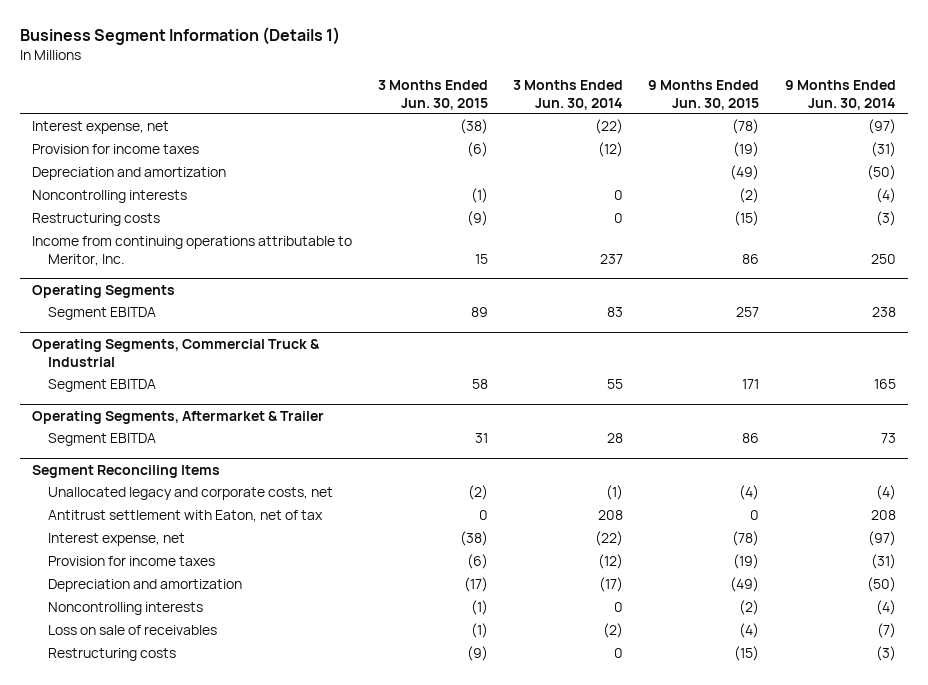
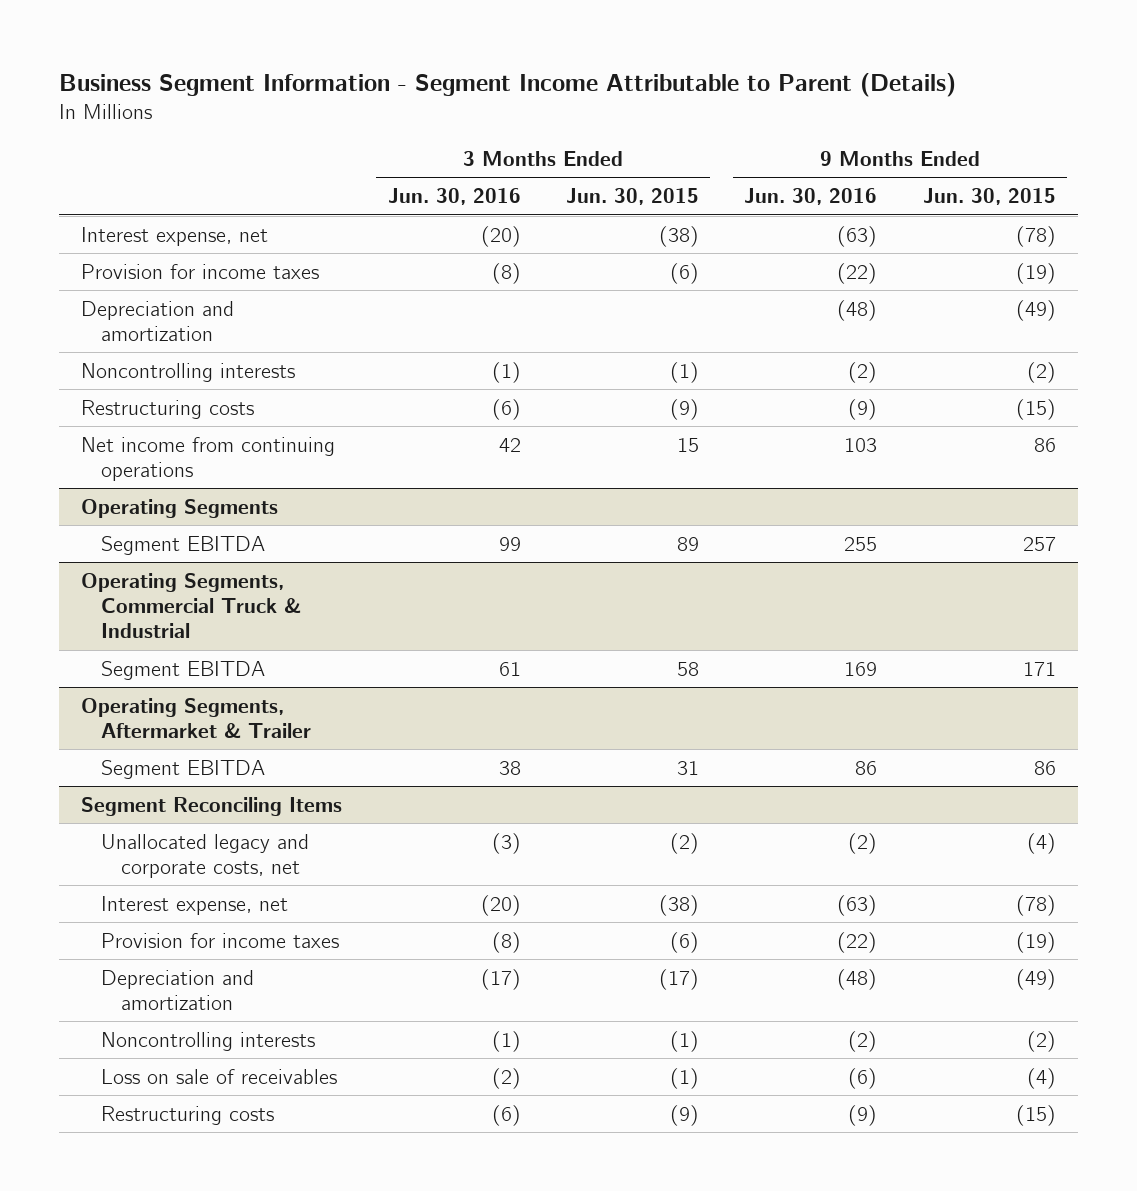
- Business Segment Information (Details 1)
+ Business Segment Information - Segment Income Attributable to Parent (Details)
- | 3 Months Ended Jun. 30, 2015 | 3 Months Ended Jun. 30, 2014 | 9 Months Ended Jun. 30, 2015 | 9 Months Ended Jun. 30, 2014
+ | 3 Months Ended Jun. 30, 2016 | 3 Months Ended Jun. 30, 2015 | 9 Months Ended Jun. 30, 2016 | 9 Months Ended Jun. 30, 2015
- Income from continuing operations attributable to Meritor, Inc. | 15 | 237 | 86 | 250
+ Net income from continuing operations | 42 | 15 | 103 | 86
@ Segment Reconciling Items
- Antitrust settlement with Eaton, net of tax | 0 | 208 | 0 | 208

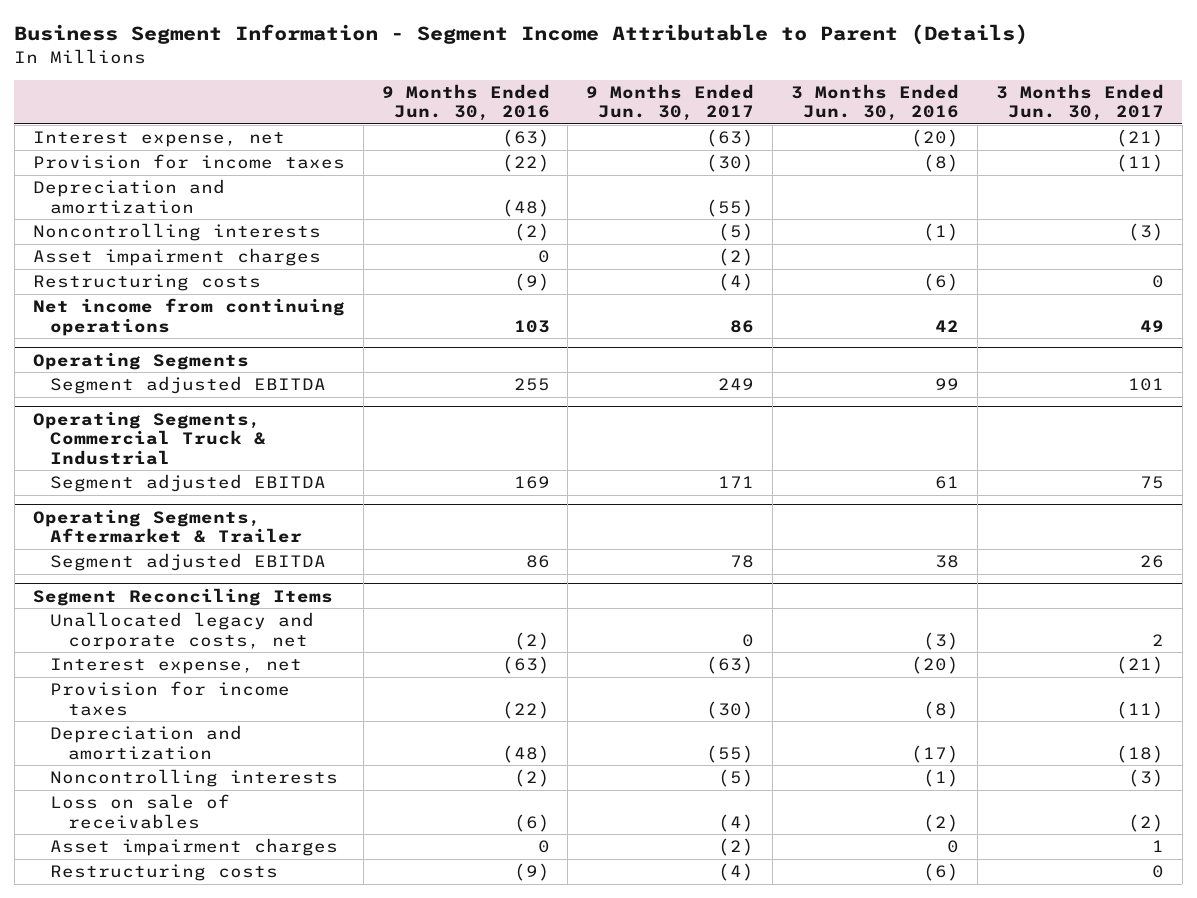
- | 3 Months Ended Jun. 30, 2016 | 3 Months Ended Jun. 30, 2015 | 9 Months Ended Jun. 30, 2016 | 9 Months Ended Jun. 30, 2015
+ | 9 Months Ended Jun. 30, 2016 | 9 Months Ended Jun. 30, 2017 | 3 Months Ended Jun. 30, 2016 | 3 Months Ended Jun. 30, 2017
+ Asset impairment charges | 0 | (2) | |
@ Operating Segments
- Segment EBITDA | 99 | 89 | 255 | 257
+ Segment adjusted EBITDA | 255 | 249 | 99 | 101
@ Operating Segments, Commercial Truck & Industrial
- Segment EBITDA | 61 | 58 | 169 | 171
+ Segment adjusted EBITDA | 169 | 171 | 61 | 75
@ Operating Segments, Aftermarket & Trailer
- Segment EBITDA | 38 | 31 | 86 | 86
+ Segment adjusted EBITDA | 86 | 78 | 38 | 26
@ Segment Reconciling Items
+ Asset impairment charges | 0 | (2) | 0 | 1

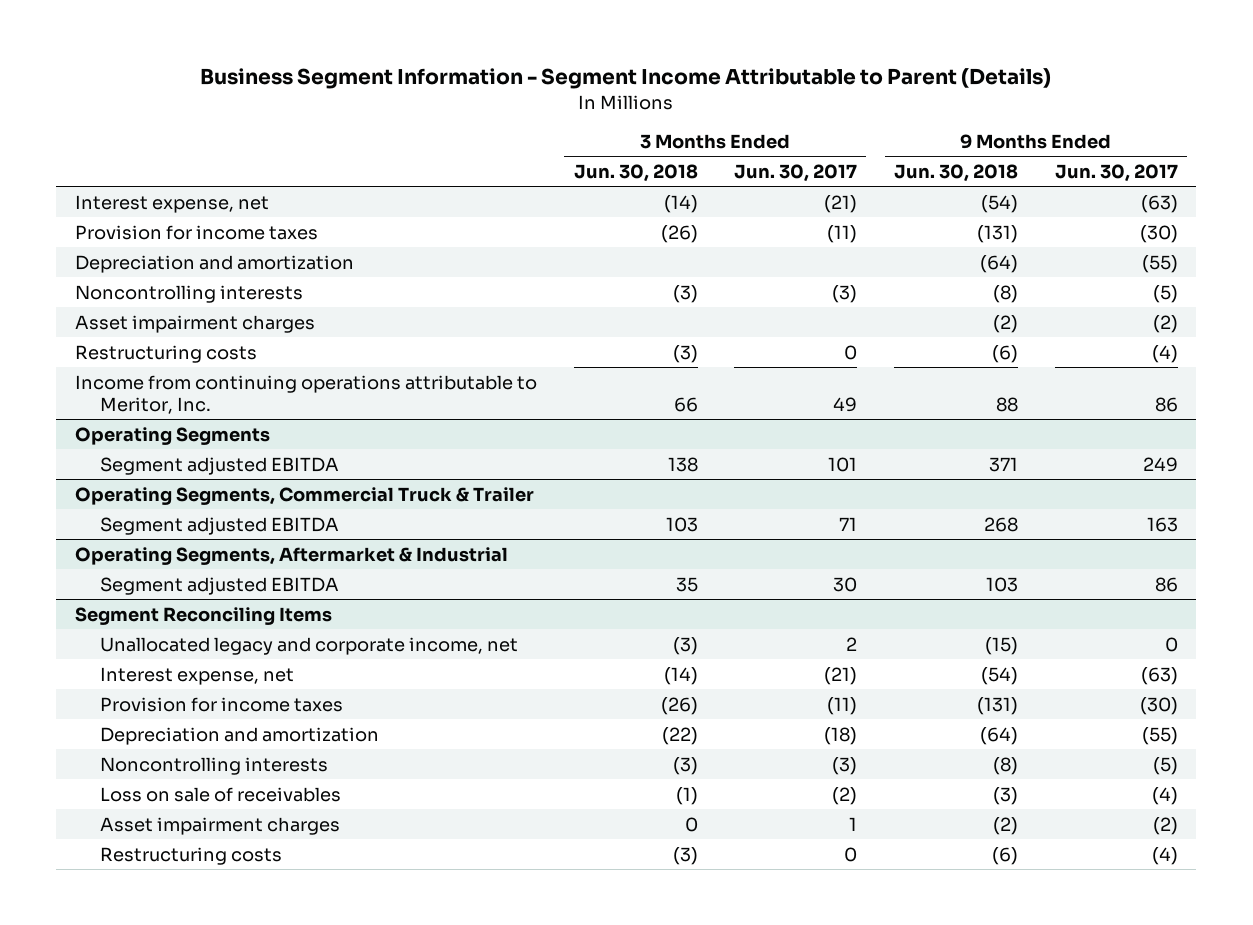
- | 9 Months Ended Jun. 30, 2016 | 9 Months Ended Jun. 30, 2017 | 3 Months Ended Jun. 30, 2016 | 3 Months Ended Jun. 30, 2017
+ | 3 Months Ended Jun. 30, 2018 | 3 Months Ended Jun. 30, 2017 | 9 Months Ended Jun. 30, 2018 | 9 Months Ended Jun. 30, 2017
- Net income from continuing operations | 103 | 86 | 42 | 49
+ Income from continuing operations attributable to Meritor, Inc. | 66 | 49 | 88 | 86
- Operating Segments, Commercial Truck & Industrial
- Segment adjusted EBITDA | 169 | 171 | 61 | 75
- Operating Segments, Aftermarket & Trailer
- Segment adjusted EBITDA | 86 | 78 | 38 | 26
+ Operating Segments, Commercial Truck & Trailer
+ Segment adjusted EBITDA | 103 | 71 | 268 | 163
+ Operating Segments, Aftermarket & Industrial
+ Segment adjusted EBITDA | 35 | 30 | 103 | 86
@ Segment Reconciling Items
- Unallocated legacy and corporate costs, net | (2) | 0 | (3) | 2
+ Unallocated legacy and corporate income, net | (3) | 2 | (15) | 0

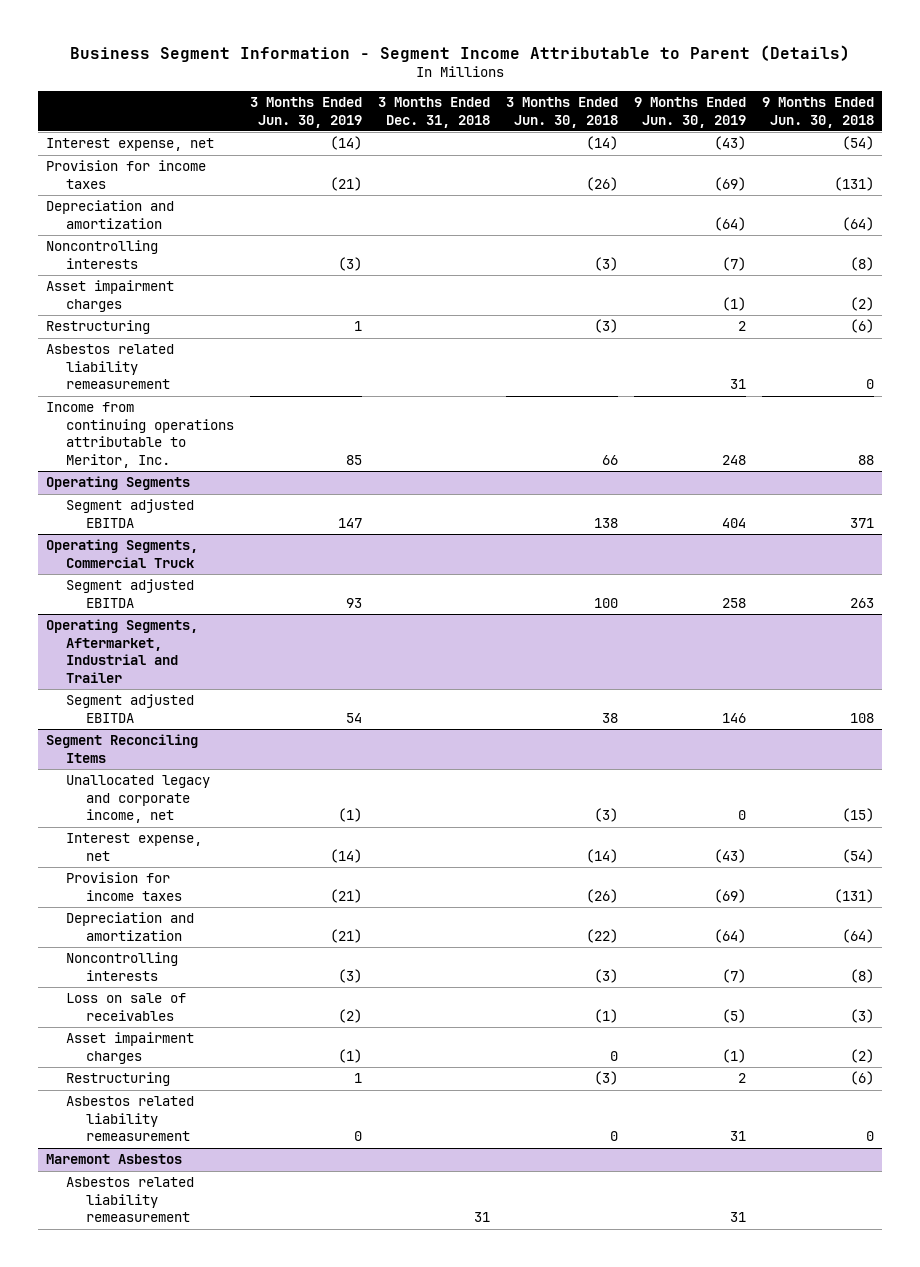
- | 3 Months Ended Jun. 30, 2018 | 3 Months Ended Jun. 30, 2017 | 9 Months Ended Jun. 30, 2018 | 9 Months Ended Jun. 30, 2017
+ | 3 Months Ended Jun. 30, 2019 | 3 Months Ended Dec. 31, 2018 | 3 Months Ended Jun. 30, 2018 | 9 Months Ended Jun. 30, 2019 | 9 Months Ended Jun. 30, 2018
- Restructuring costs | (3) | 0 | (6) | (4)
+ Restructuring | 1 | | (3) | 2 | (6)
+ Asbestos related liability remeasurement | | | | 31 | 0
- Operating Segments, Commercial Truck & Trailer
- Segment adjusted EBITDA | 103 | 71 | 268 | 163
- Operating Segments, Aftermarket & Industrial
- Segment adjusted EBITDA | 35 | 30 | 103 | 86
+ Operating Segments, Commercial Truck
+ Segment adjusted EBITDA | 93 | | 100 | 258 | 263
+ Operating Segments, Aftermarket, Industrial and Trailer
+ Segment adjusted EBITDA | 54 | | 38 | 146 | 108
@ Segment Reconciling Items
- Restructuring costs | (3) | 0 | (6) | (4)
+ Restructuring | 1 | | (3) | 2 | (6)
+ Asbestos related liability remeasurement | 0 | | 0 | 31 | 0
+ Maremont Asbestos
+ Asbestos related liability remeasurement | | 31 | | 31 |

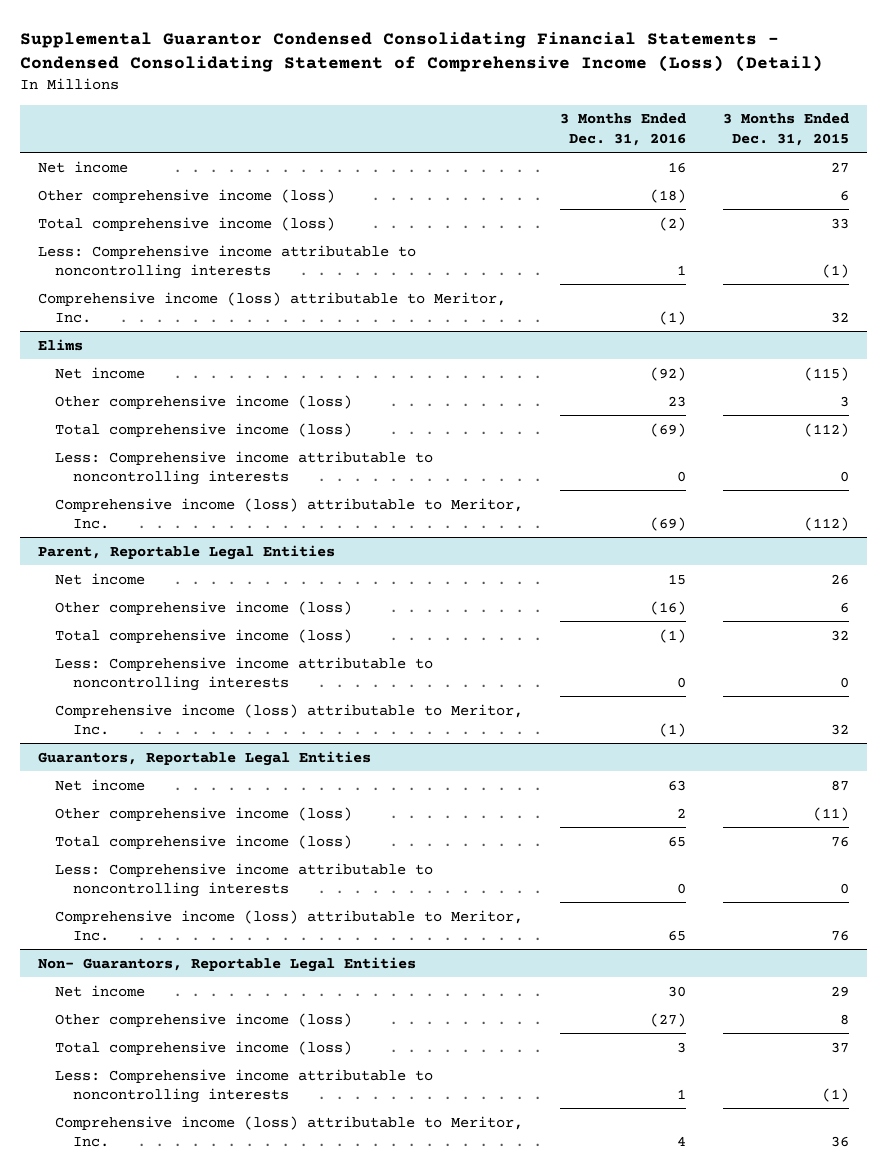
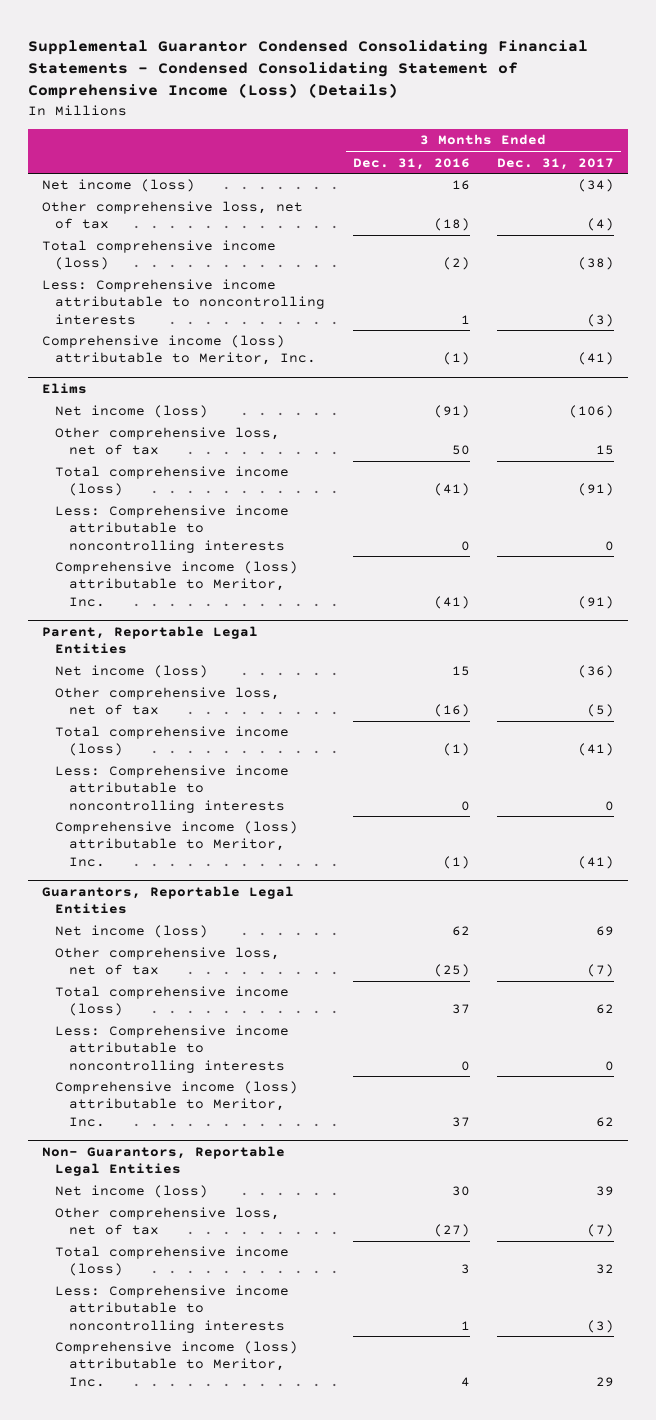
- Supplemental Guarantor Condensed Consolidating Financial Statements - Condensed Consolidating Statement of Comprehensive Income (Loss) (Detail)
+ Supplemental Guarantor Condensed Consolidating Financial Statements - Condensed Consolidating Statement of Comprehensive Income (Loss) (Details)
- | 3 Months Ended Dec. 31, 2016 | 3 Months Ended Dec. 31, 2015
+ | 3 Months Ended Dec. 31, 2016 | 3 Months Ended Dec. 31, 2017
- Net income | 16 | 27
- Other comprehensive income (loss) | (18) | 6
+ Net income (loss) | 16 | (34)
+ Other comprehensive loss, net of tax | (18) | (4)
@ Elims
- Net income | (92) | (115)
- Other comprehensive income (loss) | 23 | 3
- Total comprehensive income (loss) | (69) | (112)
+ Net income (loss) | (91) | (106)
+ Other comprehensive loss, net of tax | 50 | 15
+ Total comprehensive income (loss) | (41) | (91)
- Comprehensive income (loss) attributable to Meritor, Inc. | (69) | (112)
+ Comprehensive income (loss) attributable to Meritor, Inc. | (41) | (91)
@ Parent, Reportable Legal Entities
- Net income | 15 | 26
- Other comprehensive income (loss) | (16) | 6
+ Net income (loss) | 15 | (36)
+ Other comprehensive loss, net of tax | (16) | (5)
@ Guarantors, Reportable Legal Entities
- Net income | 63 | 87
- Other comprehensive income (loss) | 2 | (11)
- Total comprehensive income (loss) | 65 | 76
+ Net income (loss) | 62 | 69
+ Other comprehensive loss, net of tax | (25) | (7)
+ Total comprehensive income (loss) | 37 | 62
- Comprehensive income (loss) attributable to Meritor, Inc. | 65 | 76
+ Comprehensive income (loss) attributable to Meritor, Inc. | 37 | 62
@ Non- Guarantors, Reportable Legal Entities
- Net income | 30 | 29
- Other comprehensive income (loss) | (27) | 8
+ Net income (loss) | 30 | 39
+ Other comprehensive loss, net of tax | (27) | (7)

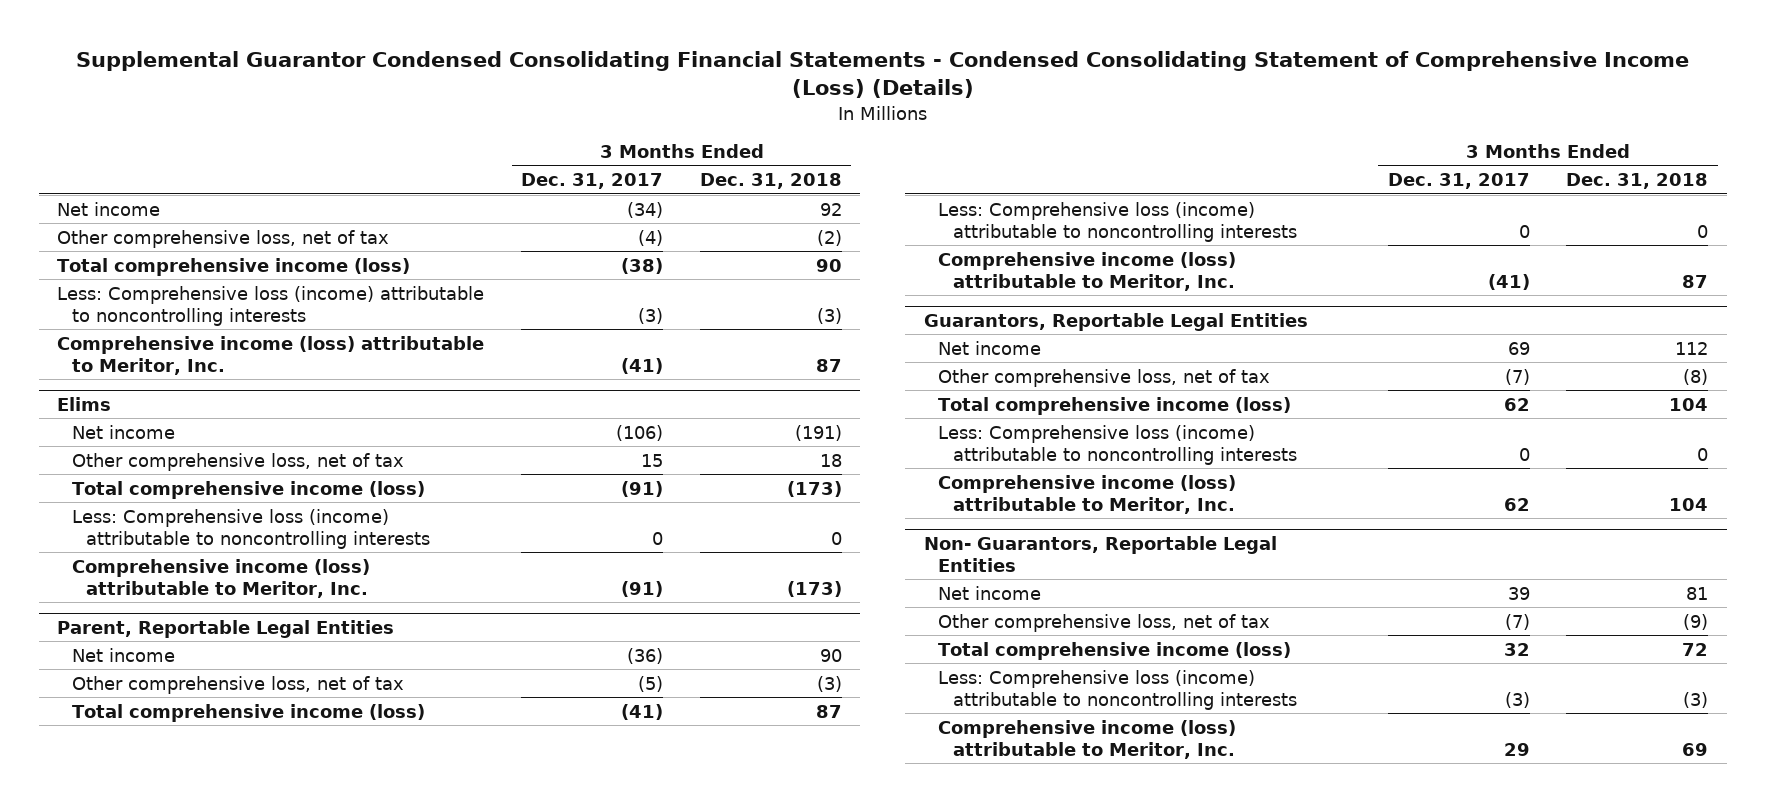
- | 3 Months Ended Dec. 31, 2016 | 3 Months Ended Dec. 31, 2017
+ | 3 Months Ended Dec. 31, 2017 | 3 Months Ended Dec. 31, 2018
- Net income (loss) | 16 | (34)
+ Net income | (34) | 92
- Less: Comprehensive income attributable to noncontrolling interests | 1 | (3)
+ Less: Comprehensive loss (income) attributable to noncontrolling interests | (3) | (3)
@ Elims
- Net income (loss) | (91) | (106)
+ Net income | (106) | (191)
- Less: Comprehensive income attributable to noncontrolling interests | 0 | 0
+ Less: Comprehensive loss (income) attributable to noncontrolling interests | 0 | 0
@ Parent, Reportable Legal Entities
- Net income (loss) | 15 | (36)
+ Net income | (36) | 90
- Less: Comprehensive income attributable to noncontrolling interests | 0 | 0
+ Less: Comprehensive loss (income) attributable to noncontrolling interests | 0 | 0
@ Guarantors, Reportable Legal Entities
- Net income (loss) | 62 | 69
+ Net income | 69 | 112
- Less: Comprehensive income attributable to noncontrolling interests | 0 | 0
+ Less: Comprehensive loss (income) attributable to noncontrolling interests | 0 | 0
@ Non- Guarantors, Reportable Legal Entities
- Net income (loss) | 30 | 39
+ Net income | 39 | 81
- Less: Comprehensive income attributable to noncontrolling interests | 1 | (3)
+ Less: Comprehensive loss (income) attributable to noncontrolling interests | (3) | (3)

